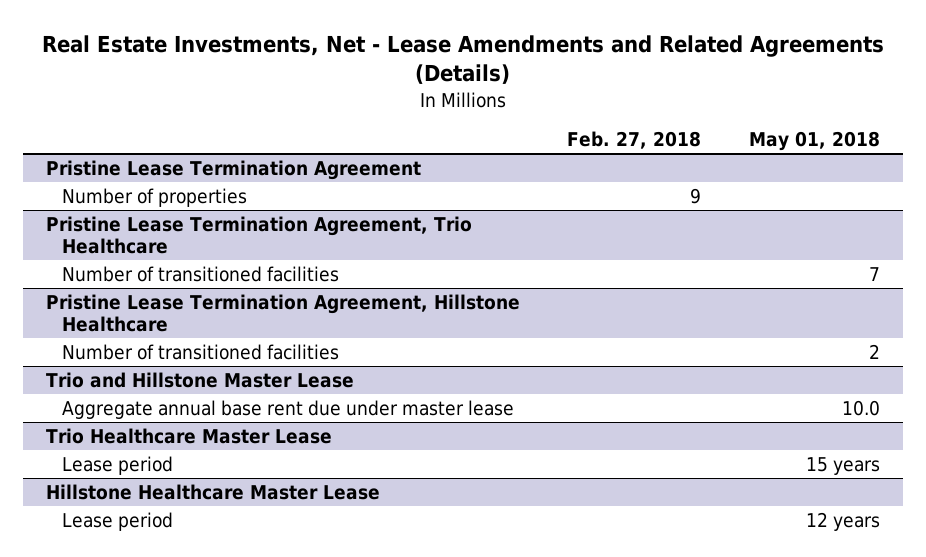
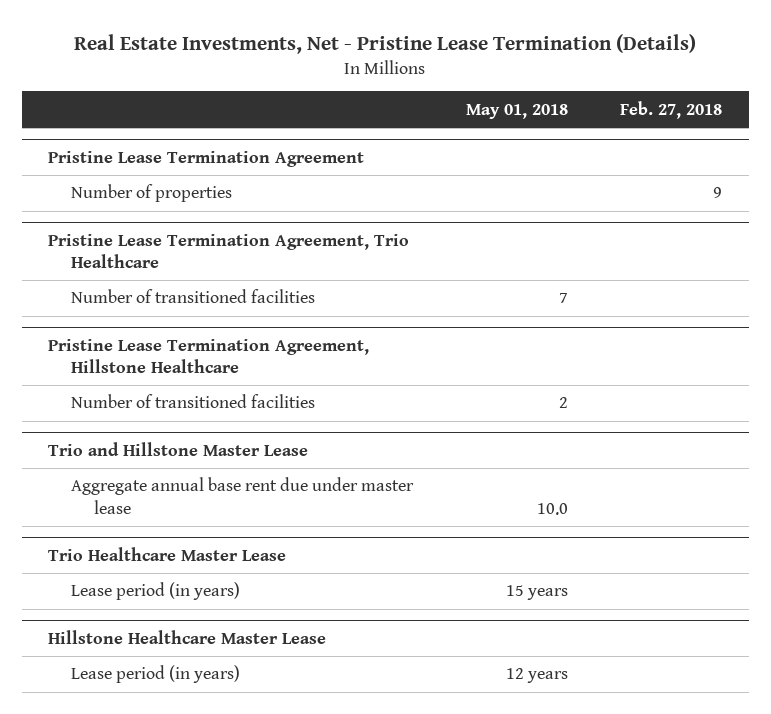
- Real Estate Investments, Net - Lease Amendments and Related Agreements (Details)
+ Real Estate Investments, Net - Pristine Lease Termination (Details)
- | Feb. 27, 2018 | May 01, 2018
+ | May 01, 2018 | Feb. 27, 2018
@ Trio Healthcare Master Lease
- Lease period | | 15 years
+ Lease period (in years) | 15 years |
@ Hillstone Healthcare Master Lease
- Lease period | | 12 years
+ Lease period (in years) | 12 years |

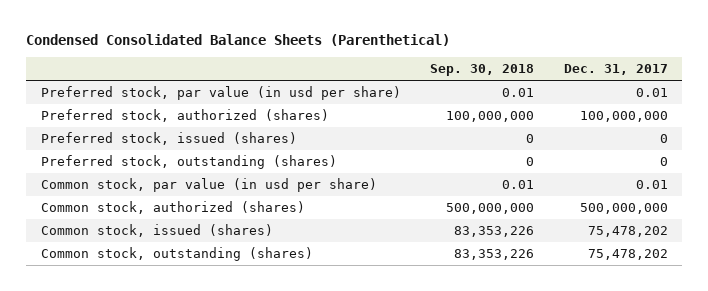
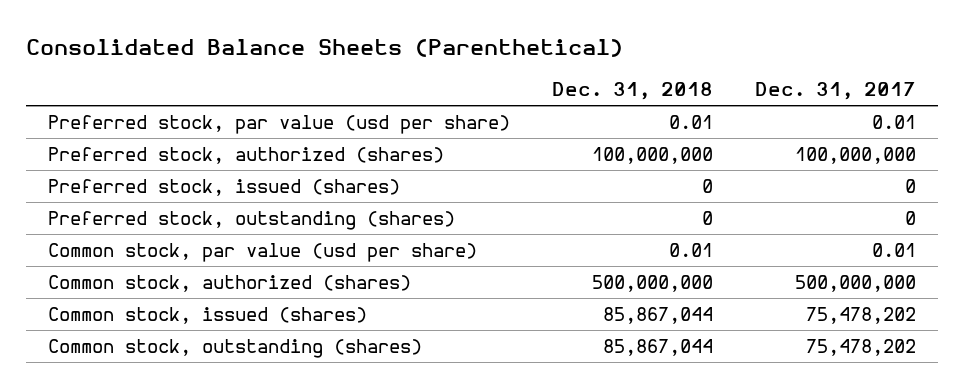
- Condensed Consolidated Balance Sheets (Parenthetical)
+ Consolidated Balance Sheets (Parenthetical)
- | Sep. 30, 2018 | Dec. 31, 2017
+ | Dec. 31, 2018 | Dec. 31, 2017
- Preferred stock, par value (in usd per share) | 0.01 | 0.01
+ Preferred stock, par value (usd per share) | 0.01 | 0.01
- Common stock, par value (in usd per share) | 0.01 | 0.01
+ Common stock, par value (usd per share) | 0.01 | 0.01

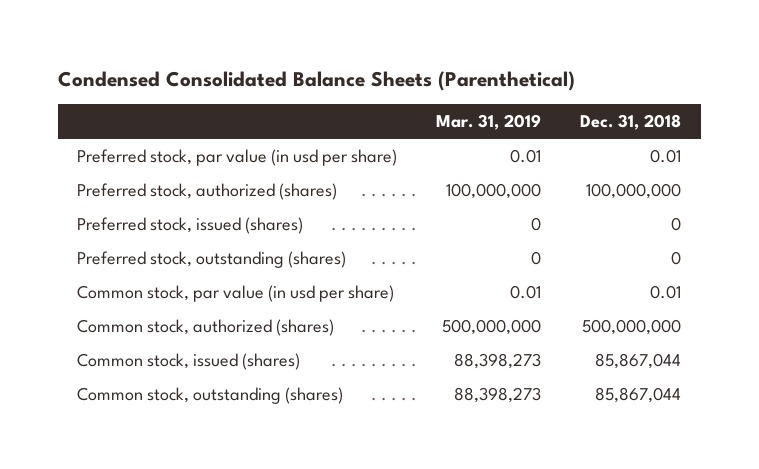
- Consolidated Balance Sheets (Parenthetical)
+ Condensed Consolidated Balance Sheets (Parenthetical)
- | Dec. 31, 2018 | Dec. 31, 2017
+ | Mar. 31, 2019 | Dec. 31, 2018
- Preferred stock, par value (usd per share) | 0.01 | 0.01
+ Preferred stock, par value (in usd per share) | 0.01 | 0.01
- Common stock, par value (usd per share) | 0.01 | 0.01
+ Common stock, par value (in usd per share) | 0.01 | 0.01

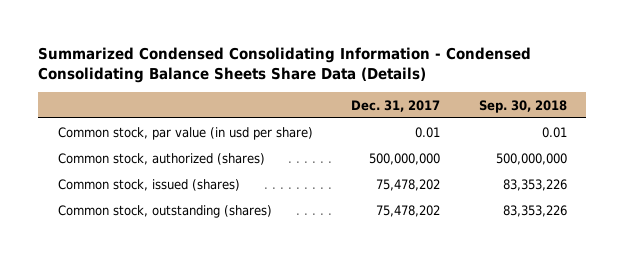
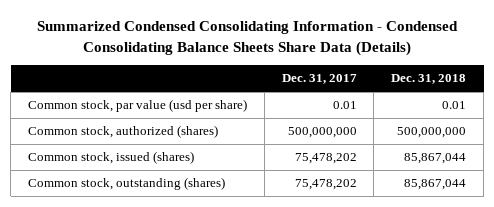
- | Dec. 31, 2017 | Sep. 30, 2018
+ | Dec. 31, 2017 | Dec. 31, 2018
- Common stock, par value (in usd per share) | 0.01 | 0.01
+ Common stock, par value (usd per share) | 0.01 | 0.01

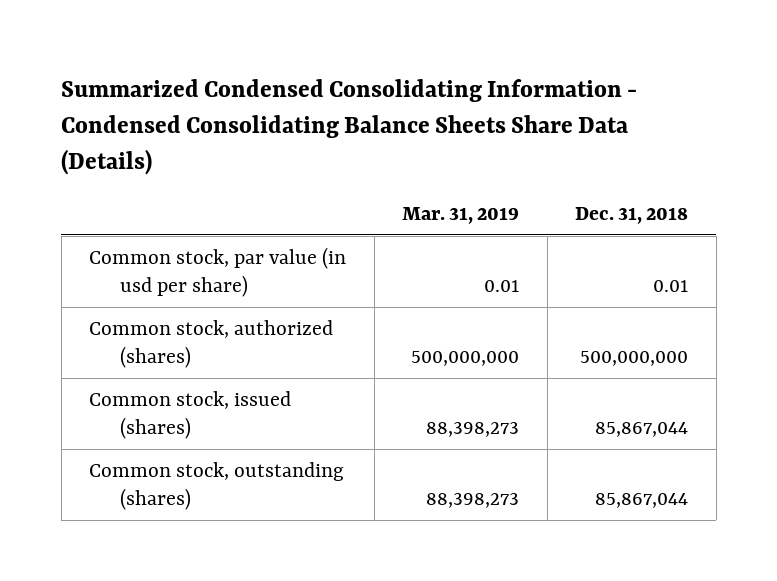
- | Dec. 31, 2017 | Dec. 31, 2018
+ | Mar. 31, 2019 | Dec. 31, 2018
- Common stock, par value (usd per share) | 0.01 | 0.01
+ Common stock, par value (in usd per share) | 0.01 | 0.01

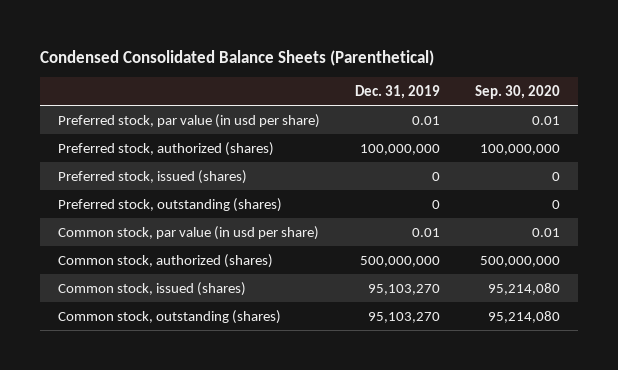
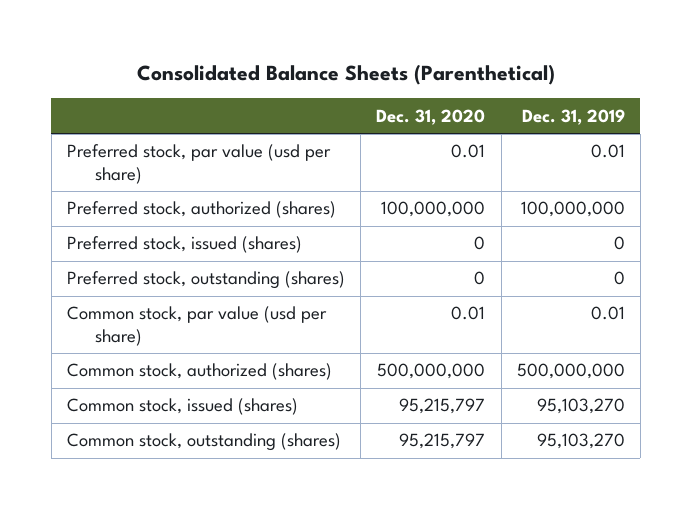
- Condensed Consolidated Balance Sheets (Parenthetical)
+ Consolidated Balance Sheets (Parenthetical)
- | Dec. 31, 2019 | Sep. 30, 2020
+ | Dec. 31, 2020 | Dec. 31, 2019
- Preferred stock, par value (in usd per share) | 0.01 | 0.01
+ Preferred stock, par value (usd per share) | 0.01 | 0.01
- Common stock, par value (in usd per share) | 0.01 | 0.01
+ Common stock, par value (usd per share) | 0.01 | 0.01

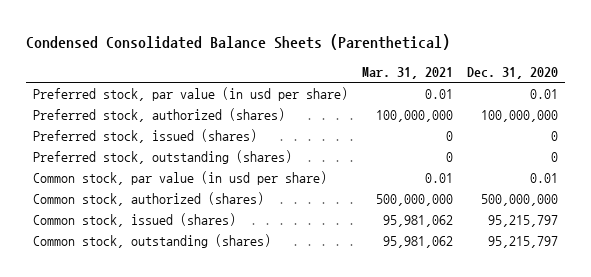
- Consolidated Balance Sheets (Parenthetical)
+ Condensed Consolidated Balance Sheets (Parenthetical)
- | Dec. 31, 2020 | Dec. 31, 2019
+ | Mar. 31, 2021 | Dec. 31, 2020
- Preferred stock, par value (usd per share) | 0.01 | 0.01
+ Preferred stock, par value (in usd per share) | 0.01 | 0.01
- Common stock, par value (usd per share) | 0.01 | 0.01
+ Common stock, par value (in usd per share) | 0.01 | 0.01

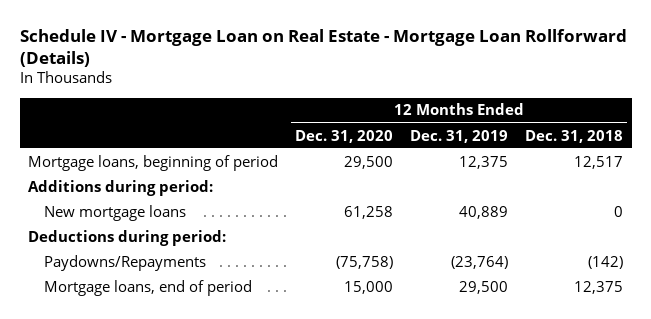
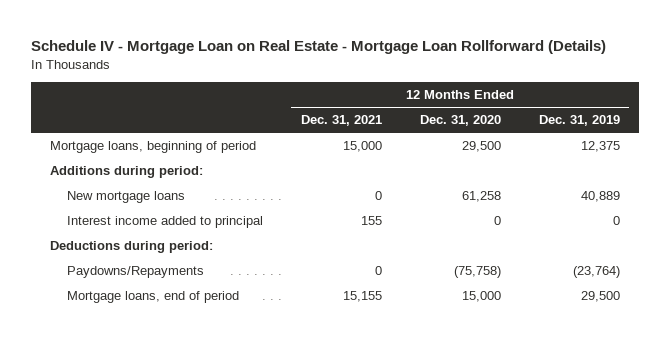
- | 12 Months Ended Dec. 31, 2020 | 12 Months Ended Dec. 31, 2019 | 12 Months Ended Dec. 31, 2018
+ | 12 Months Ended Dec. 31, 2021 | 12 Months Ended Dec. 31, 2020 | 12 Months Ended Dec. 31, 2019
+ Interest income added to principal | 155 | 0 | 0

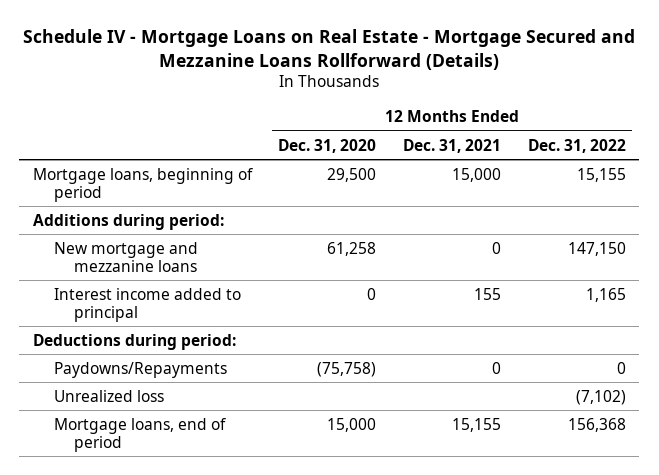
- Schedule IV - Mortgage Loan on Real Estate - Mortgage Loan Rollforward (Details)
+ Schedule IV - Mortgage Loans on Real Estate - Mortgage Secured and Mezzanine Loans Rollforward (Details)
- | 12 Months Ended Dec. 31, 2021 | 12 Months Ended Dec. 31, 2020 | 12 Months Ended Dec. 31, 2019
+ | 12 Months Ended Dec. 31, 2020 | 12 Months Ended Dec. 31, 2021 | 12 Months Ended Dec. 31, 2022
- New mortgage loans | 0 | 61,258 | 40,889
+ New mortgage and mezzanine loans | 61,258 | 0 | 147,150
+ Unrealized loss | | | (7,102)

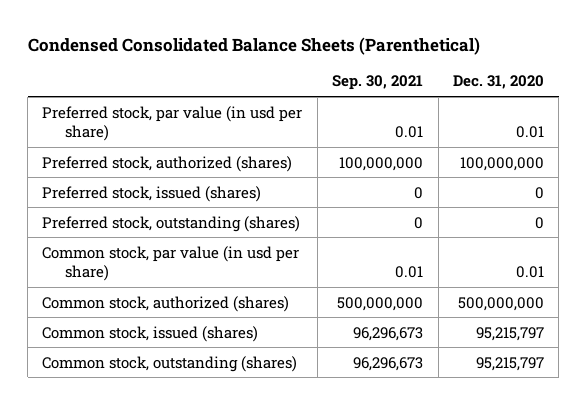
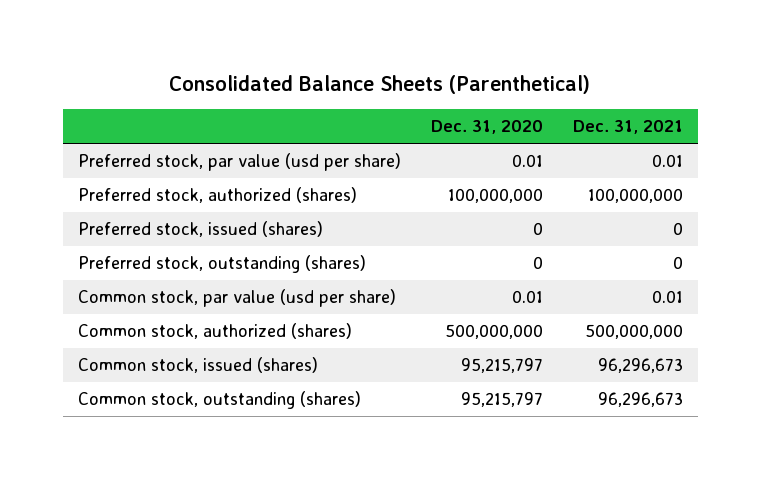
- Condensed Consolidated Balance Sheets (Parenthetical)
+ Consolidated Balance Sheets (Parenthetical)
- | Sep. 30, 2021 | Dec. 31, 2020
+ | Dec. 31, 2020 | Dec. 31, 2021
- Preferred stock, par value (in usd per share) | 0.01 | 0.01
+ Preferred stock, par value (usd per share) | 0.01 | 0.01
- Common stock, par value (in usd per share) | 0.01 | 0.01
+ Common stock, par value (usd per share) | 0.01 | 0.01

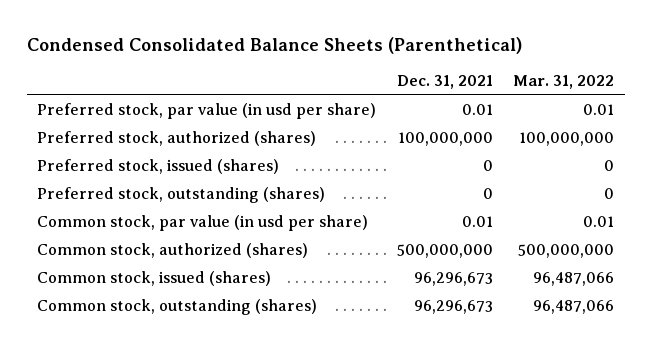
- Consolidated Balance Sheets (Parenthetical)
+ Condensed Consolidated Balance Sheets (Parenthetical)
- | Dec. 31, 2020 | Dec. 31, 2021
+ | Dec. 31, 2021 | Mar. 31, 2022
- Preferred stock, par value (usd per share) | 0.01 | 0.01
+ Preferred stock, par value (in usd per share) | 0.01 | 0.01
- Common stock, par value (usd per share) | 0.01 | 0.01
+ Common stock, par value (in usd per share) | 0.01 | 0.01

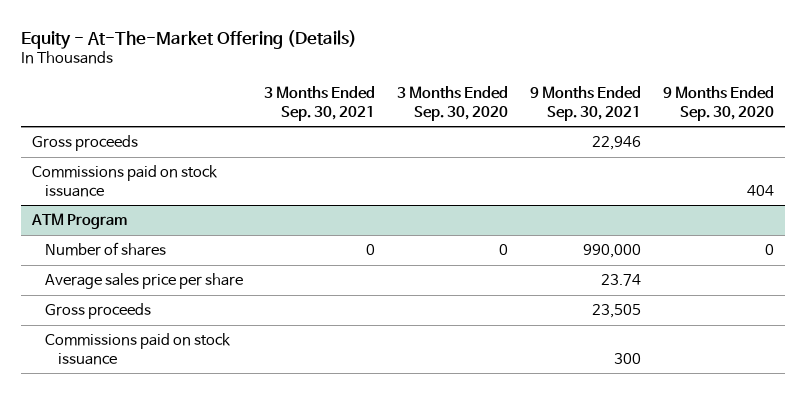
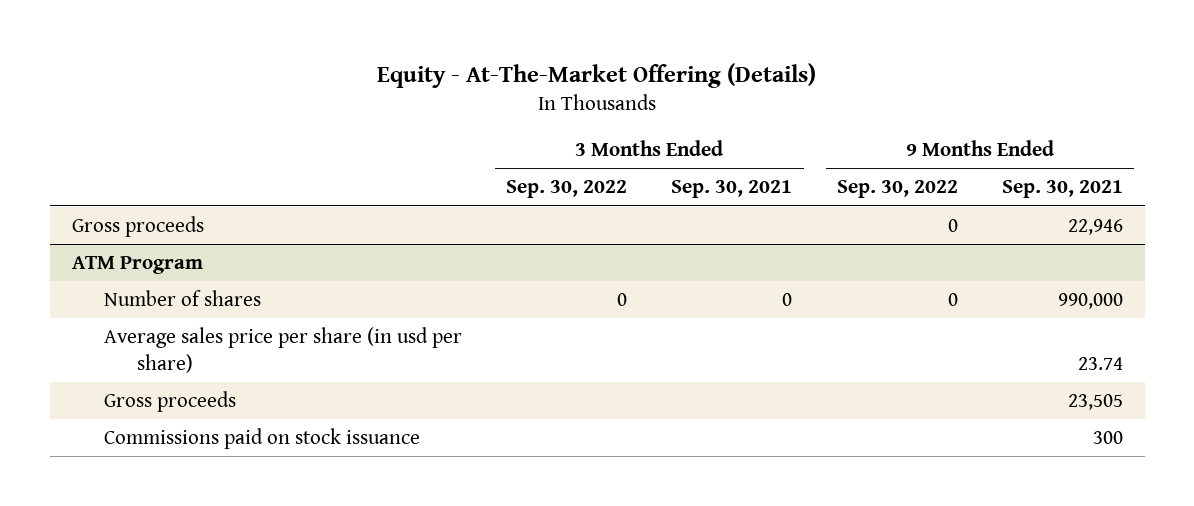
- | 3 Months Ended Sep. 30, 2021 | 3 Months Ended Sep. 30, 2020 | 9 Months Ended Sep. 30, 2021 | 9 Months Ended Sep. 30, 2020
+ | 3 Months Ended Sep. 30, 2022 | 3 Months Ended Sep. 30, 2021 | 9 Months Ended Sep. 30, 2022 | 9 Months Ended Sep. 30, 2021
- Commissions paid on stock issuance | | | | 404
@ ATM Program
- Average sales price per share | | | 23.74 |
+ Average sales price per share (in usd per share) | | | | 23.74

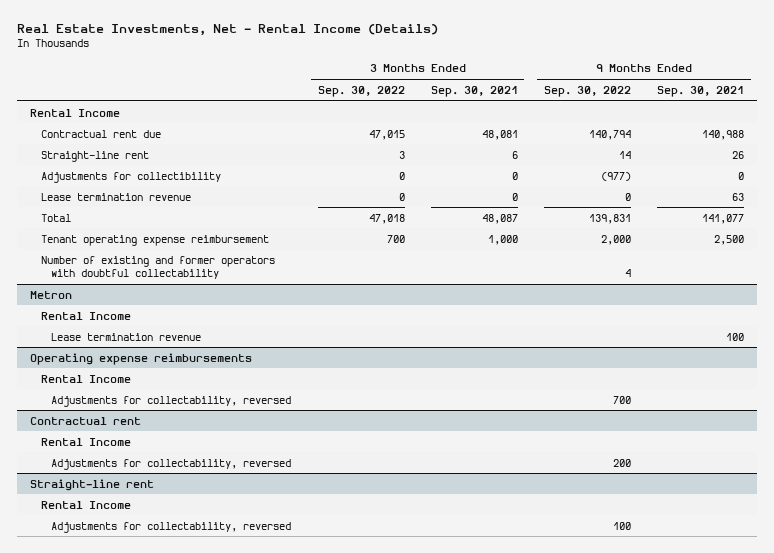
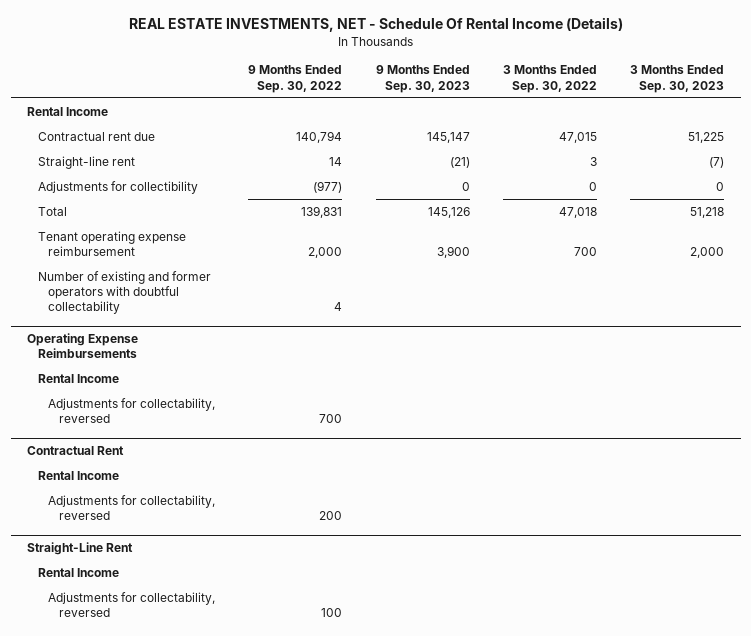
- Real Estate Investments, Net - Rental Income (Details)
+ REAL ESTATE INVESTMENTS, NET - Schedule Of Rental Income (Details)
- | 3 Months Ended Sep. 30, 2022 | 3 Months Ended Sep. 30, 2021 | 9 Months Ended Sep. 30, 2022 | 9 Months Ended Sep. 30, 2021
+ | 9 Months Ended Sep. 30, 2022 | 9 Months Ended Sep. 30, 2023 | 3 Months Ended Sep. 30, 2022 | 3 Months Ended Sep. 30, 2023
- Lease termination revenue | 0 | 0 | 0 | 63
- Metron
- Rental Income
- Lease termination revenue | | | | 100
- Operating expense reimbursements
+ Operating Expense Reimbursements
- Contractual rent
+ Contractual Rent
- Straight-line rent
+ Straight-Line Rent

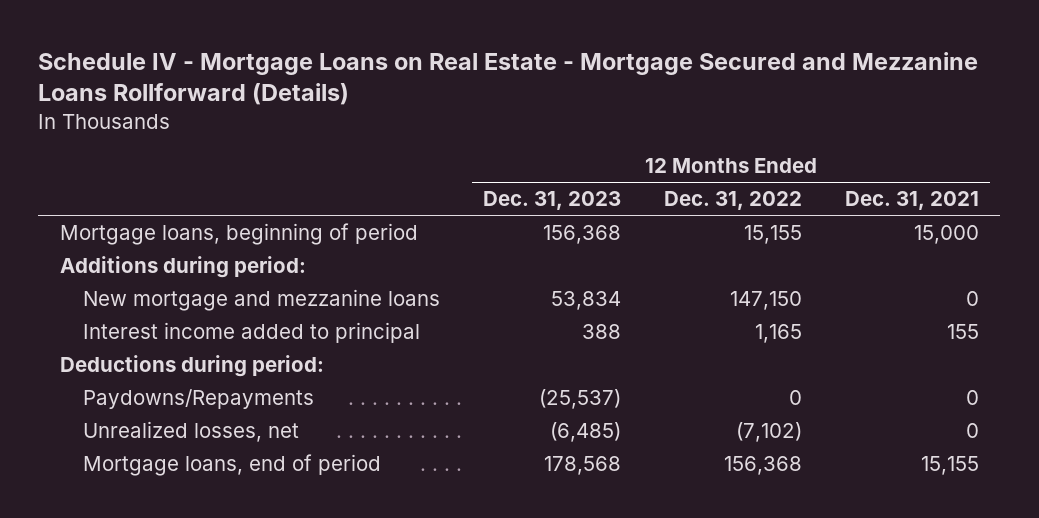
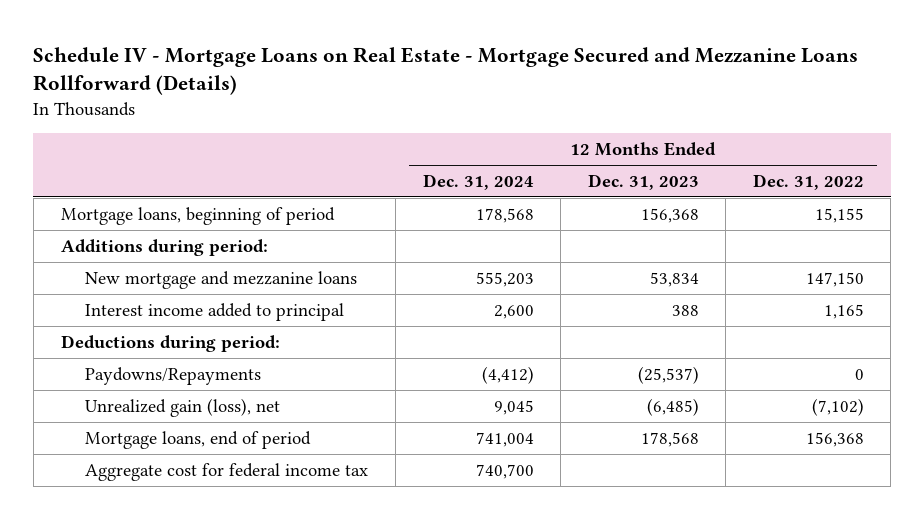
- | 12 Months Ended Dec. 31, 2023 | 12 Months Ended Dec. 31, 2022 | 12 Months Ended Dec. 31, 2021
+ | 12 Months Ended Dec. 31, 2024 | 12 Months Ended Dec. 31, 2023 | 12 Months Ended Dec. 31, 2022
- Unrealized losses, net | (6,485) | (7,102) | 0
+ Unrealized gain (loss), net | 9,045 | (6,485) | (7,102)
+ Aggregate cost for federal income tax | 740,700 | |

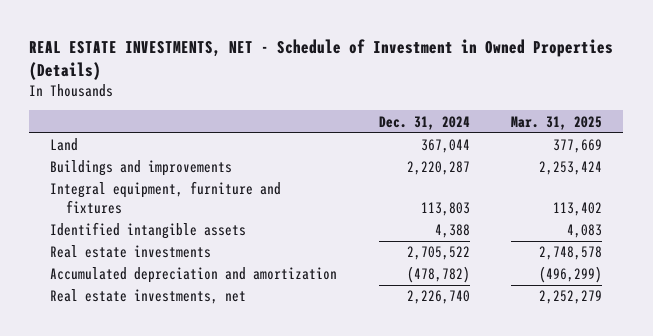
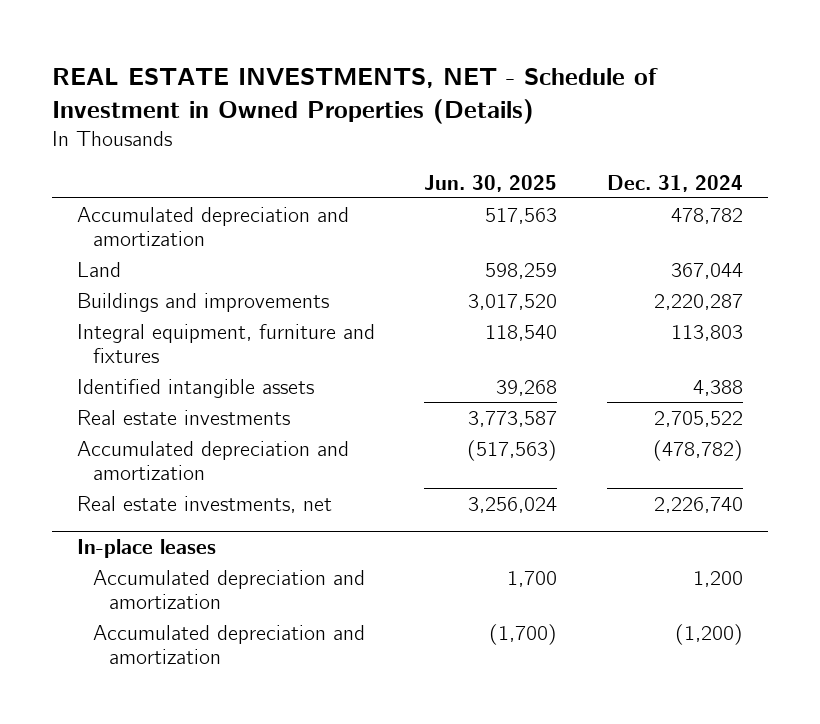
- | Dec. 31, 2024 | Mar. 31, 2025
+ | Jun. 30, 2025 | Dec. 31, 2024
+ Accumulated depreciation and amortization | 517,563 | 478,782
+ In-place leases
+ Accumulated depreciation and amortization | 1,700 | 1,200
+ Accumulated depreciation and amortization | (1,700) | (1,200)

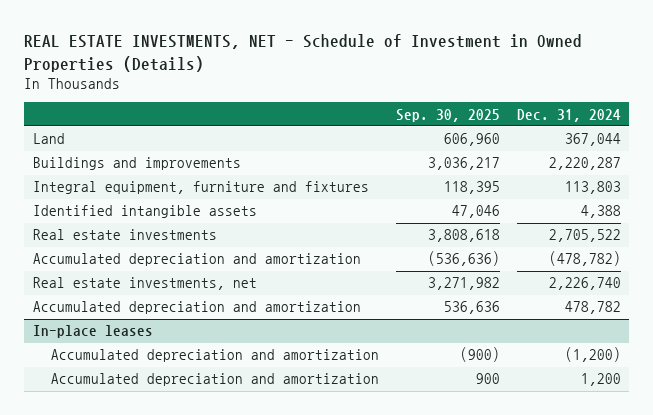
- | Jun. 30, 2025 | Dec. 31, 2024
+ | Sep. 30, 2025 | Dec. 31, 2024
moved down: Accumulated depreciation and amortization | 536,636 | 478,782
@ In-place leases
moved down: Accumulated depreciation and amortization | 900 | 1,200

